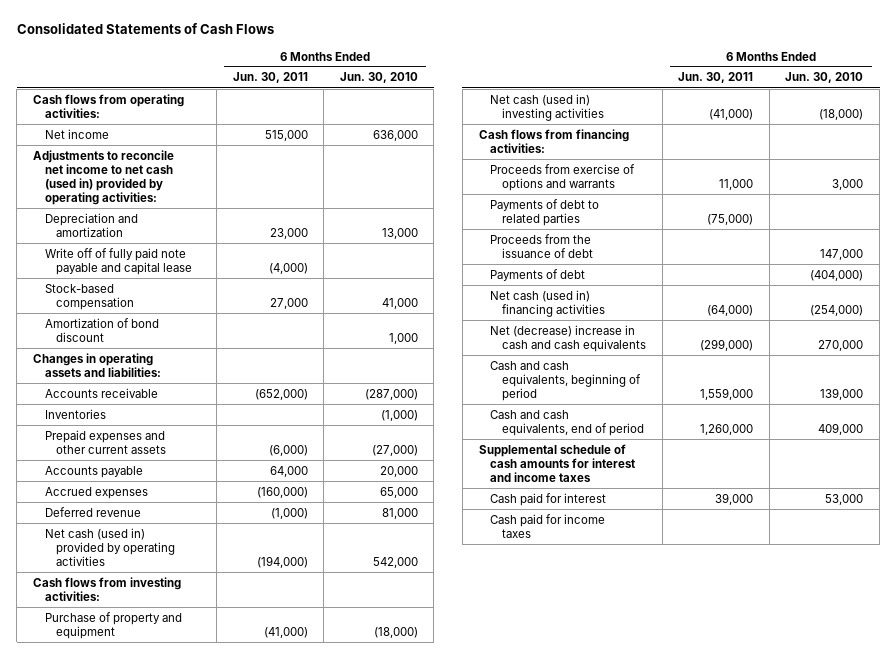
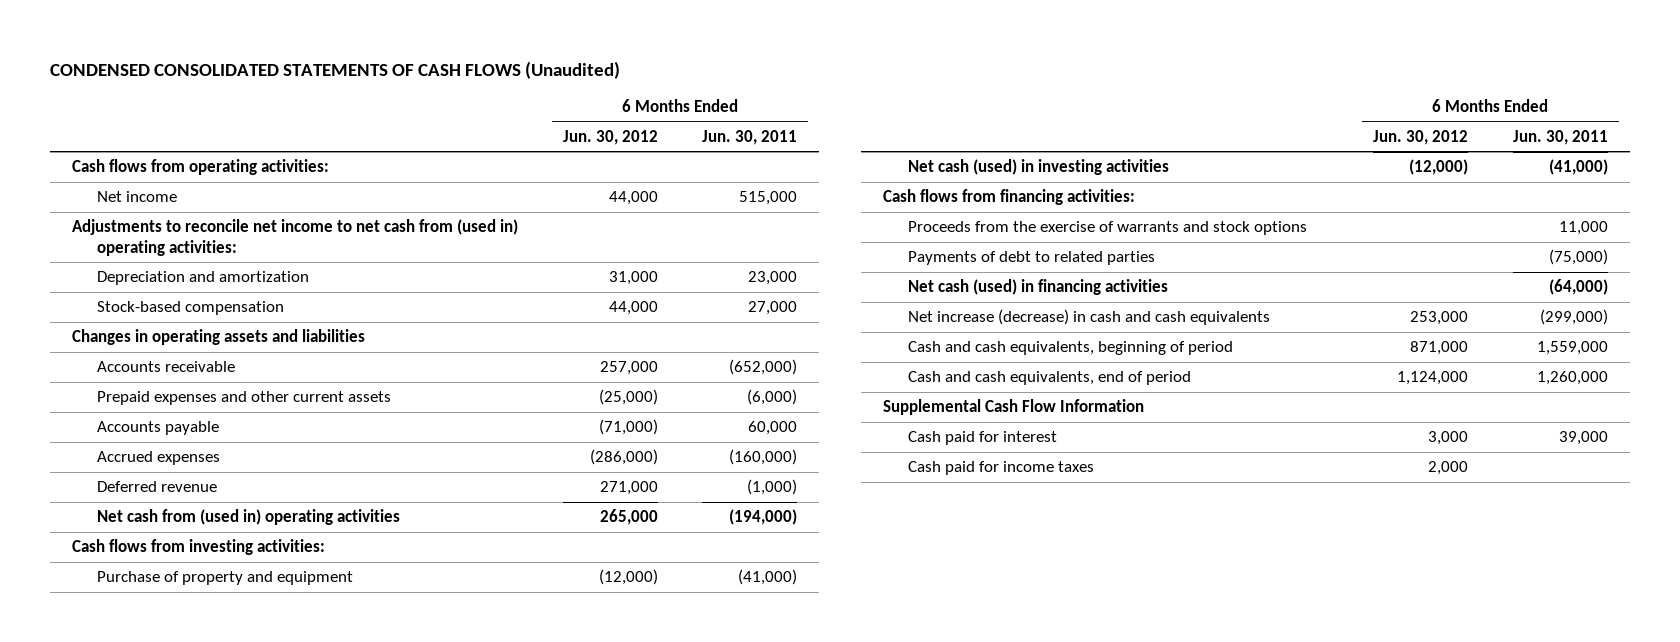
- Consolidated Statements of Cash Flows
+ CONDENSED CONSOLIDATED STATEMENTS OF CASH FLOWS (Unaudited)
- | 6 Months Ended Jun. 30, 2011 | 6 Months Ended Jun. 30, 2010
+ | 6 Months Ended Jun. 30, 2012 | 6 Months Ended Jun. 30, 2011
- Adjustments to reconcile net income to net cash (used in) provided by operating activities:
+ Adjustments to reconcile net income to net cash from (used in) operating activities:
- Write off of fully paid note payable and capital lease | (4,000) |
- Amortization of bond discount | | 1,000
- Changes in operating assets and liabilities:
+ Changes in operating assets and liabilities
- Inventories | | (1,000)
- Accounts payable | 64,000 | 20,000
+ Accounts payable | (71,000) | 60,000
- Net cash (used in) provided by operating activities | (194,000) | 542,000
+ Net cash from (used in) operating activities | 265,000 | (194,000)
- Net cash (used in) investing activities | (41,000) | (18,000)
+ Net cash (used) in investing activities | (12,000) | (41,000)
- Proceeds from exercise of options and warrants | 11,000 | 3,000
+ Proceeds from the exercise of warrants and stock options | | 11,000
- Proceeds from the issuance of debt | | 147,000
- Payments of debt | | (404,000)
- Net cash (used in) financing activities | (64,000) | (254,000)
- Net (decrease) increase in cash and cash equivalents | (299,000) | 270,000
+ Net cash (used) in financing activities | | (64,000)
+ Net increase (decrease) in cash and cash equivalents | 253,000 | (299,000)
- Supplemental schedule of cash amounts for interest and income taxes
+ Supplemental Cash Flow Information

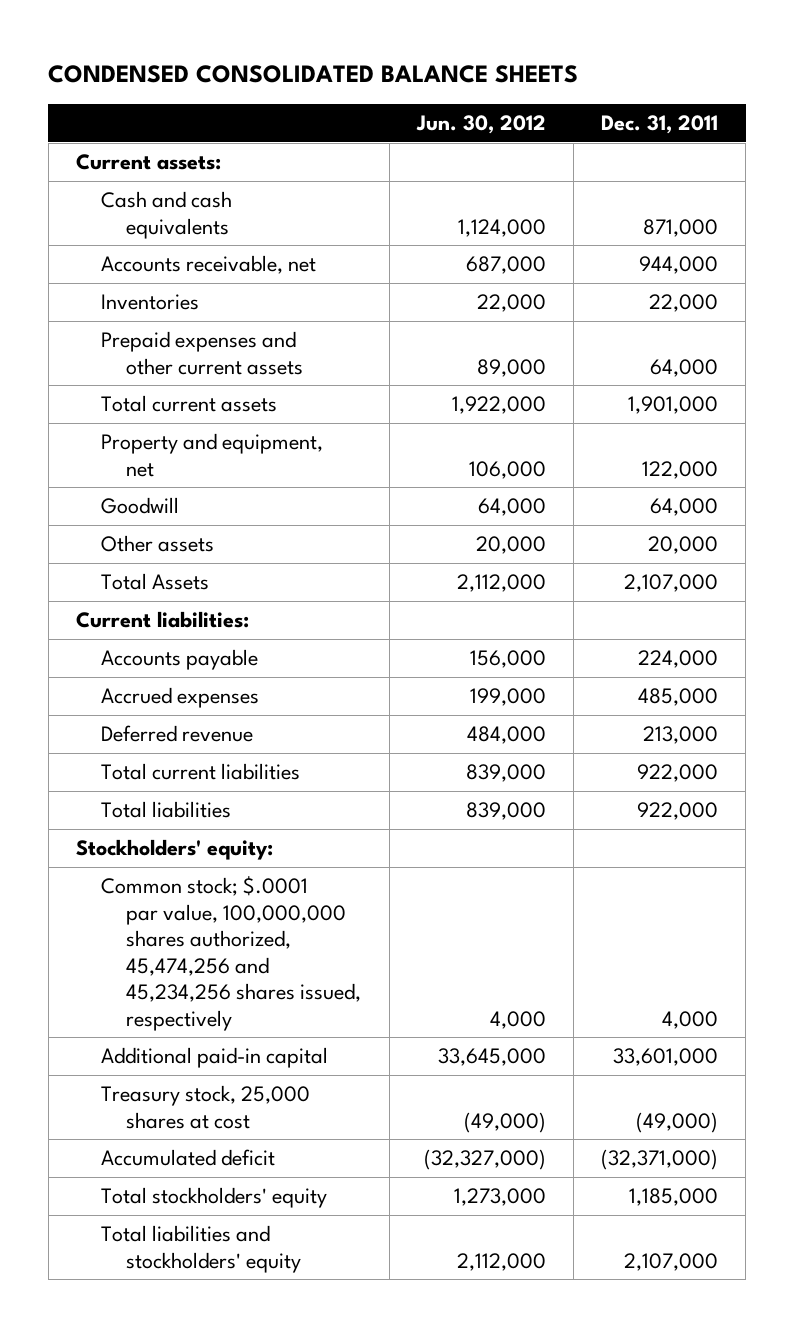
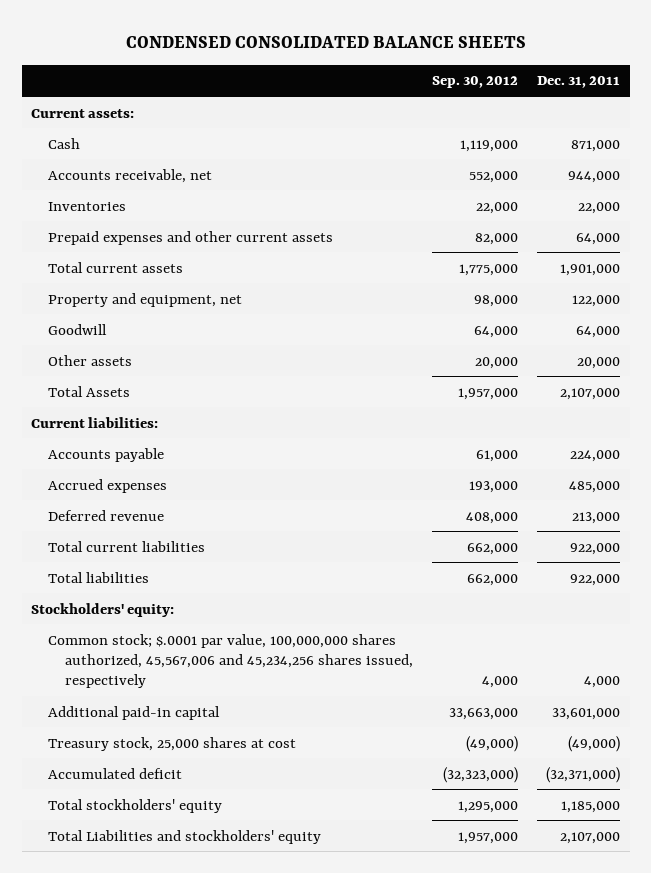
- | Jun. 30, 2012 | Dec. 31, 2011
+ | Sep. 30, 2012 | Dec. 31, 2011
- Cash and cash equivalents | 1,124,000 | 871,000
+ Cash | 1,119,000 | 871,000
- Common stock; $.0001 par value, 100,000,000 shares authorized, 45,474,256 and 45,234,256 shares issued, respectively | 4,000 | 4,000
+ Common stock; $.0001 par value, 100,000,000 shares authorized, 45,567,006 and 45,234,256 shares issued, respectively | 4,000 | 4,000
- Total liabilities and stockholders' equity | 2,112,000 | 2,107,000
+ Total Liabilities and stockholders' equity | 1,957,000 | 2,107,000

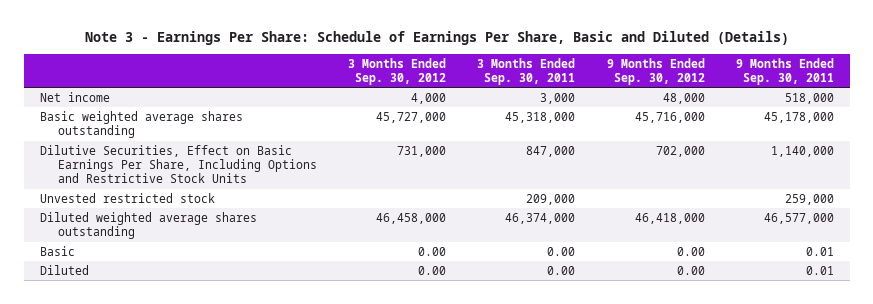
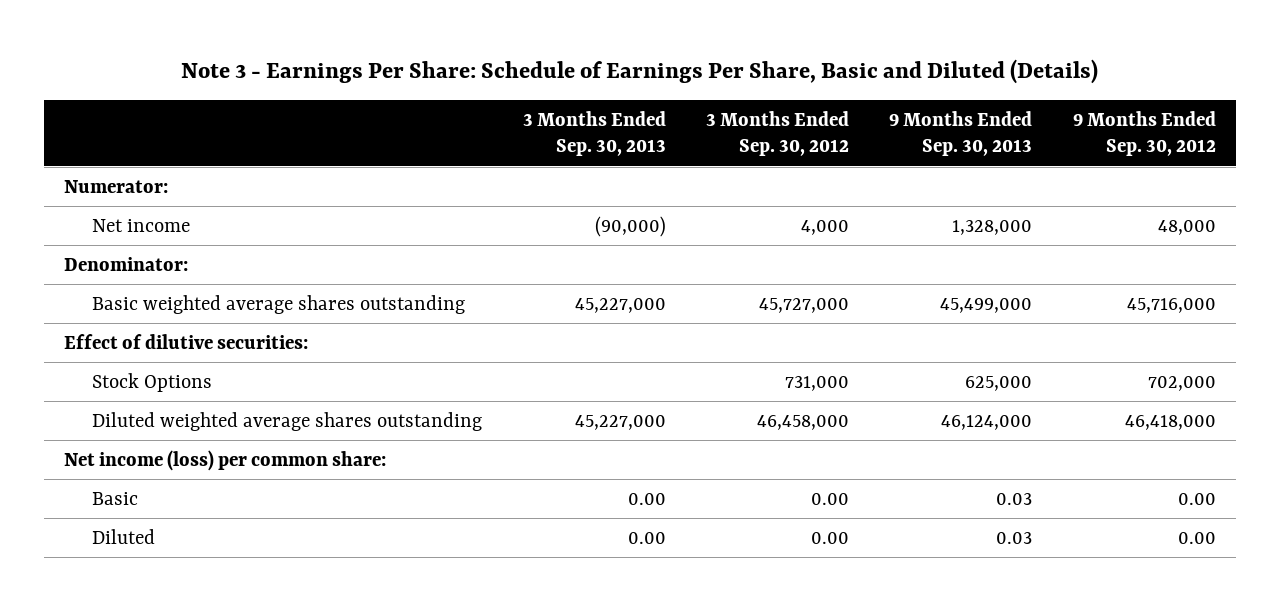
- | 3 Months Ended Sep. 30, 2012 | 3 Months Ended Sep. 30, 2011 | 9 Months Ended Sep. 30, 2012 | 9 Months Ended Sep. 30, 2011
+ | 3 Months Ended Sep. 30, 2013 | 3 Months Ended Sep. 30, 2012 | 9 Months Ended Sep. 30, 2013 | 9 Months Ended Sep. 30, 2012
+ Numerator:
+ Denominator:
- Dilutive Securities, Effect on Basic Earnings Per Share, Including Options and Restrictive Stock Units | 731,000 | 847,000 | 702,000 | 1,140,000
- Unvested restricted stock | | 209,000 | | 259,000
+ Effect of dilutive securities:
+ Stock Options | | 731,000 | 625,000 | 702,000
+ Net income (loss) per common share:

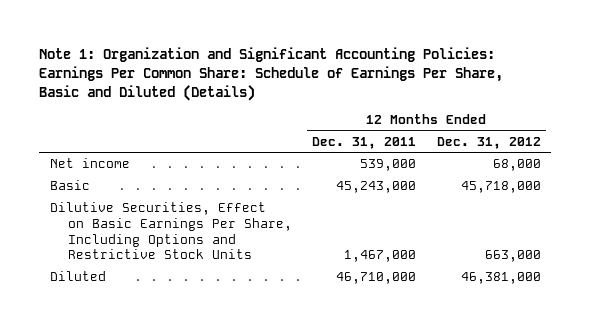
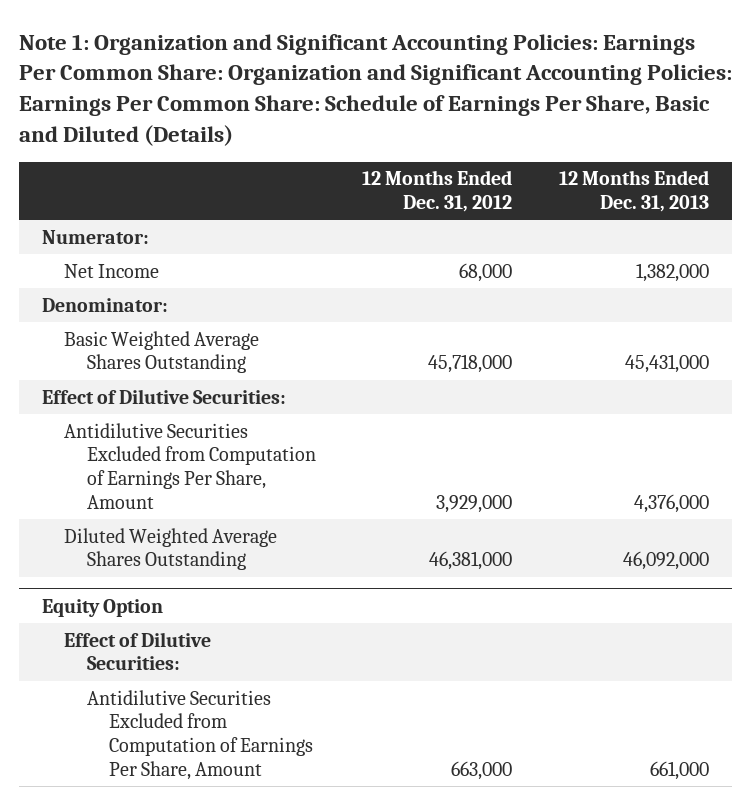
- Note 1: Organization and Significant Accounting Policies: Earnings Per Common Share: Schedule of Earnings Per Share, Basic and Diluted (Details)
+ Note 1: Organization and Significant Accounting Policies: Earnings Per Common Share: Organization and Significant Accounting Policies: Earnings Per Common Share: Schedule of Earnings Per Share, Basic and Diluted (Details)
- | 12 Months Ended Dec. 31, 2011 | 12 Months Ended Dec. 31, 2012
+ | 12 Months Ended Dec. 31, 2012 | 12 Months Ended Dec. 31, 2013
- Net income | 539,000 | 68,000
- Basic | 45,243,000 | 45,718,000
- Dilutive Securities, Effect on Basic Earnings Per Share, Including Options and Restrictive Stock Units | 1,467,000 | 663,000
- Diluted | 46,710,000 | 46,381,000
+ Numerator:
+ Net Income | 68,000 | 1,382,000
+ Denominator:
+ Basic Weighted Average Shares Outstanding | 45,718,000 | 45,431,000
+ Effect of Dilutive Securities:
+ Antidilutive Securities Excluded from Computation of Earnings Per Share, Amount | 3,929,000 | 4,376,000
+ Diluted Weighted Average Shares Outstanding | 46,381,000 | 46,092,000
+ Equity Option
+ Effect of Dilutive Securities:
+ Antidilutive Securities Excluded from Computation of Earnings Per Share, Amount | 663,000 | 661,000

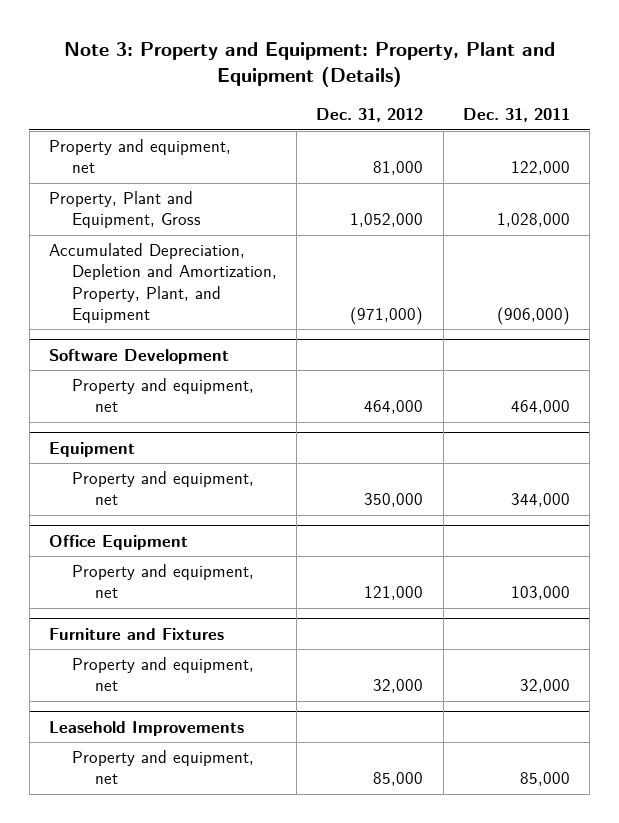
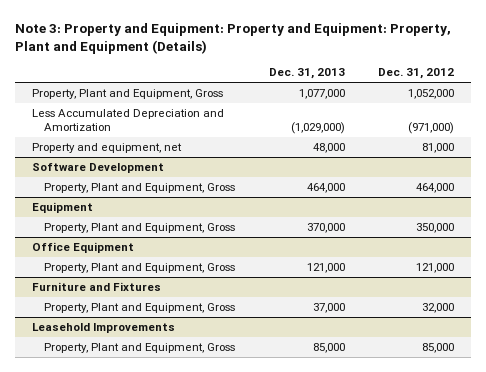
- Note 3: Property and Equipment: Property, Plant and Equipment (Details)
+ Note 3: Property and Equipment: Property and Equipment: Property, Plant and Equipment (Details)
- | Dec. 31, 2012 | Dec. 31, 2011
+ | Dec. 31, 2013 | Dec. 31, 2012
- Accumulated Depreciation, Depletion and Amortization, Property, Plant, and Equipment | (971,000) | (906,000)
+ Less Accumulated Depreciation and Amortization | (1,029,000) | (971,000)
moved down: Property and equipment, net | 48,000 | 81,000
@ Software Development
- Property and equipment, net | 464,000 | 464,000
+ Property, Plant and Equipment, Gross | 464,000 | 464,000
@ Equipment
- Property and equipment, net | 350,000 | 344,000
+ Property, Plant and Equipment, Gross | 370,000 | 350,000
@ Office Equipment
- Property and equipment, net | 121,000 | 103,000
+ Property, Plant and Equipment, Gross | 121,000 | 121,000
@ Furniture and Fixtures
- Property and equipment, net | 32,000 | 32,000
+ Property, Plant and Equipment, Gross | 37,000 | 32,000
@ Leasehold Improvements
- Property and equipment, net | 85,000 | 85,000
+ Property, Plant and Equipment, Gross | 85,000 | 85,000

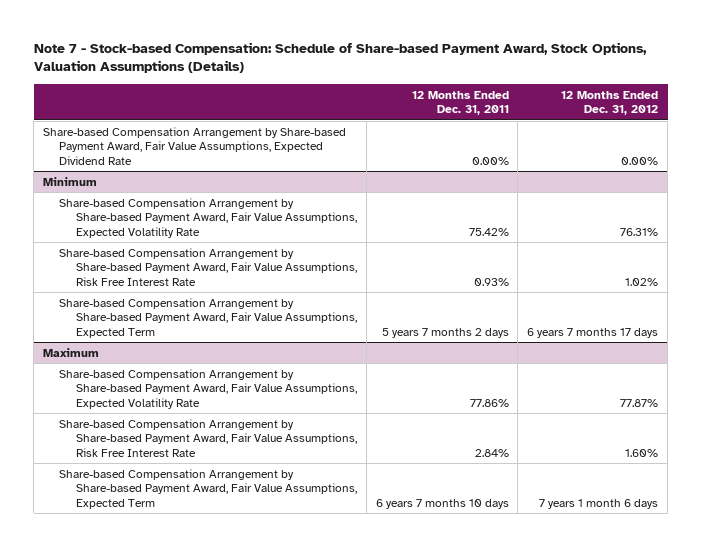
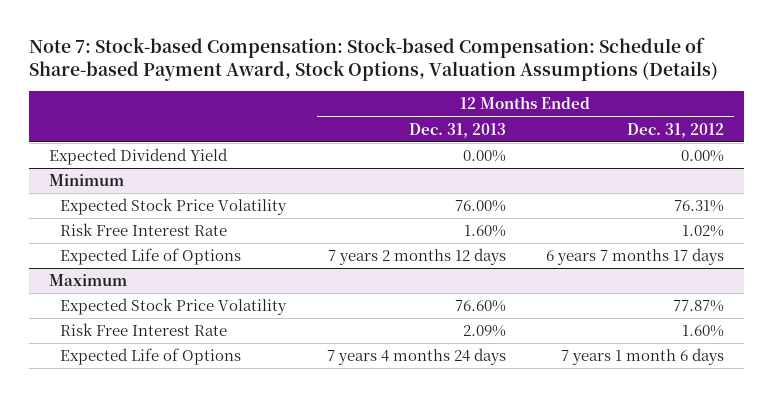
- Note 7 - Stock-based Compensation: Schedule of Share-based Payment Award, Stock Options, Valuation Assumptions (Details)
+ Note 7: Stock-based Compensation: Stock-based Compensation: Schedule of Share-based Payment Award, Stock Options, Valuation Assumptions (Details)
- | 12 Months Ended Dec. 31, 2011 | 12 Months Ended Dec. 31, 2012
+ | 12 Months Ended Dec. 31, 2013 | 12 Months Ended Dec. 31, 2012
- Share-based Compensation Arrangement by Share-based Payment Award, Fair Value Assumptions, Expected Dividend Rate | 0.00% | 0.00%
+ Expected Dividend Yield | 0.00% | 0.00%
@ Minimum
- Share-based Compensation Arrangement by Share-based Payment Award, Fair Value Assumptions, Expected Volatility Rate | 75.42% | 76.31%
- Share-based Compensation Arrangement by Share-based Payment Award, Fair Value Assumptions, Risk Free Interest Rate | 0.93% | 1.02%
- Share-based Compensation Arrangement by Share-based Payment Award, Fair Value Assumptions, Expected Term | 5 years 7 months 2 days | 6 years 7 months 17 days
+ Expected Stock Price Volatility | 76.00% | 76.31%
+ Risk Free Interest Rate | 1.60% | 1.02%
+ Expected Life of Options | 7 years 2 months 12 days | 6 years 7 months 17 days
@ Maximum
- Share-based Compensation Arrangement by Share-based Payment Award, Fair Value Assumptions, Expected Volatility Rate | 77.86% | 77.87%
- Share-based Compensation Arrangement by Share-based Payment Award, Fair Value Assumptions, Risk Free Interest Rate | 2.84% | 1.60%
- Share-based Compensation Arrangement by Share-based Payment Award, Fair Value Assumptions, Expected Term | 6 years 7 months 10 days | 7 years 1 month 6 days
+ Expected Stock Price Volatility | 76.60% | 77.87%
+ Risk Free Interest Rate | 2.09% | 1.60%
+ Expected Life of Options | 7 years 4 months 24 days | 7 years 1 month 6 days

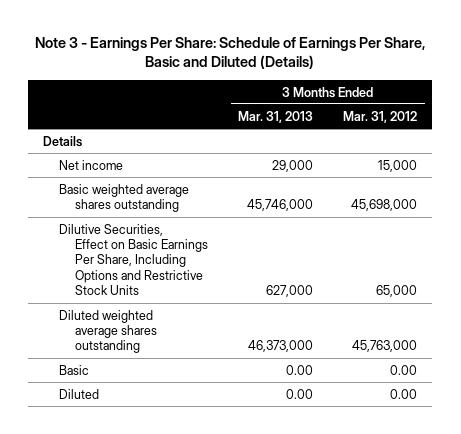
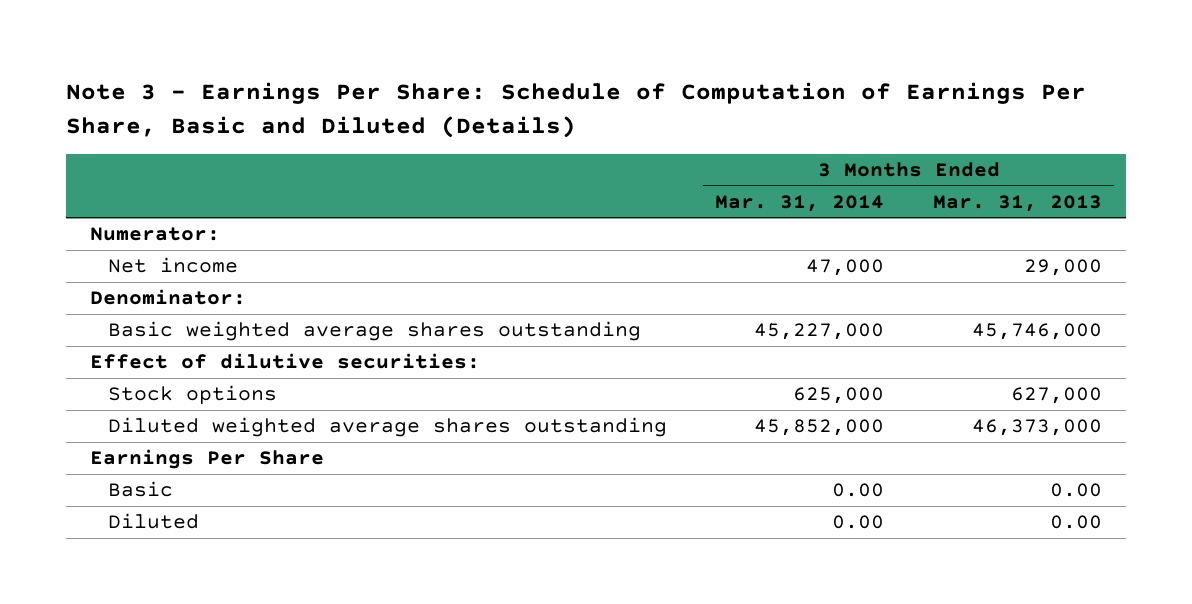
- Note 3 - Earnings Per Share: Schedule of Earnings Per Share, Basic and Diluted (Details)
+ Note 3 - Earnings Per Share: Schedule of Computation of Earnings Per Share, Basic and Diluted (Details)
- | 3 Months Ended Mar. 31, 2013 | 3 Months Ended Mar. 31, 2012
+ | 3 Months Ended Mar. 31, 2014 | 3 Months Ended Mar. 31, 2013
- Details
+ Numerator:
+ Denominator:
- Dilutive Securities, Effect on Basic Earnings Per Share, Including Options and Restrictive Stock Units | 627,000 | 65,000
+ Effect of dilutive securities:
+ Stock options | 625,000 | 627,000
+ Earnings Per Share

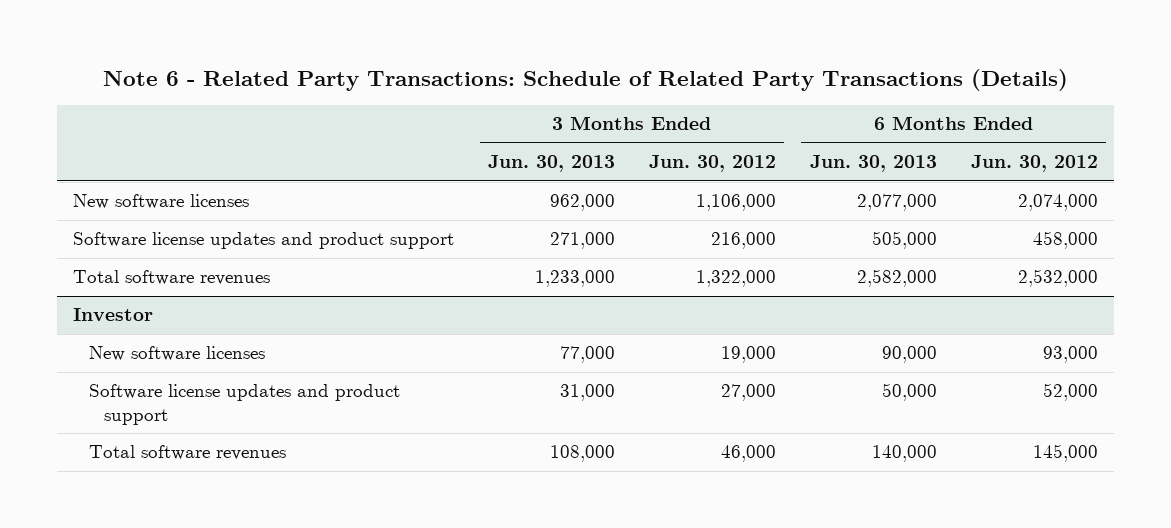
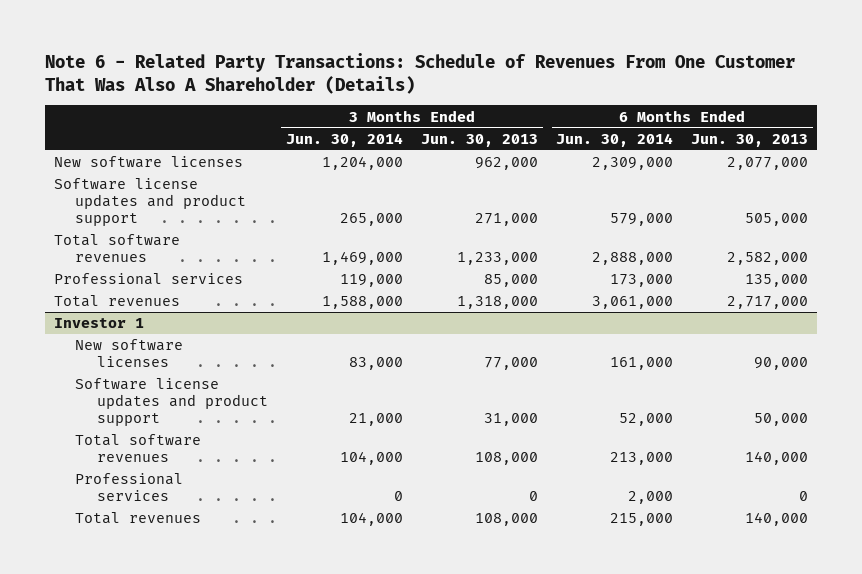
- Note 6 - Related Party Transactions: Schedule of Related Party Transactions (Details)
+ Note 6 - Related Party Transactions: Schedule of Revenues From One Customer That Was Also A Shareholder (Details)
- | 3 Months Ended Jun. 30, 2013 | 3 Months Ended Jun. 30, 2012 | 6 Months Ended Jun. 30, 2013 | 6 Months Ended Jun. 30, 2012
+ | 3 Months Ended Jun. 30, 2014 | 3 Months Ended Jun. 30, 2013 | 6 Months Ended Jun. 30, 2014 | 6 Months Ended Jun. 30, 2013
- Investor
+ Professional services | 119,000 | 85,000 | 173,000 | 135,000
+ Total revenues | 1,588,000 | 1,318,000 | 3,061,000 | 2,717,000
+ Investor 1
+ Professional services | 0 | 0 | 2,000 | 0
+ Total revenues | 104,000 | 108,000 | 215,000 | 140,000

